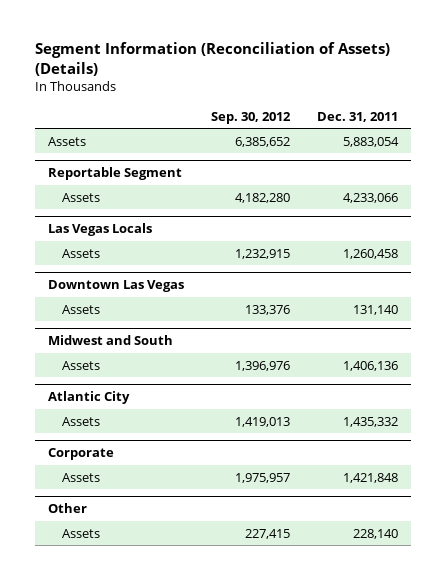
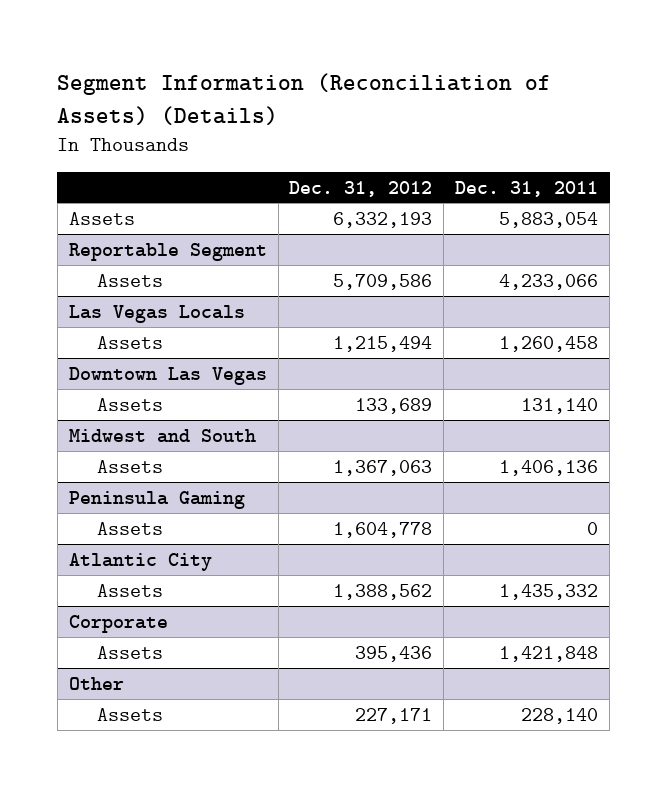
- | Sep. 30, 2012 | Dec. 31, 2011
+ | Dec. 31, 2012 | Dec. 31, 2011
+ Peninsula Gaming
+ Assets | 1,604,778 | 0

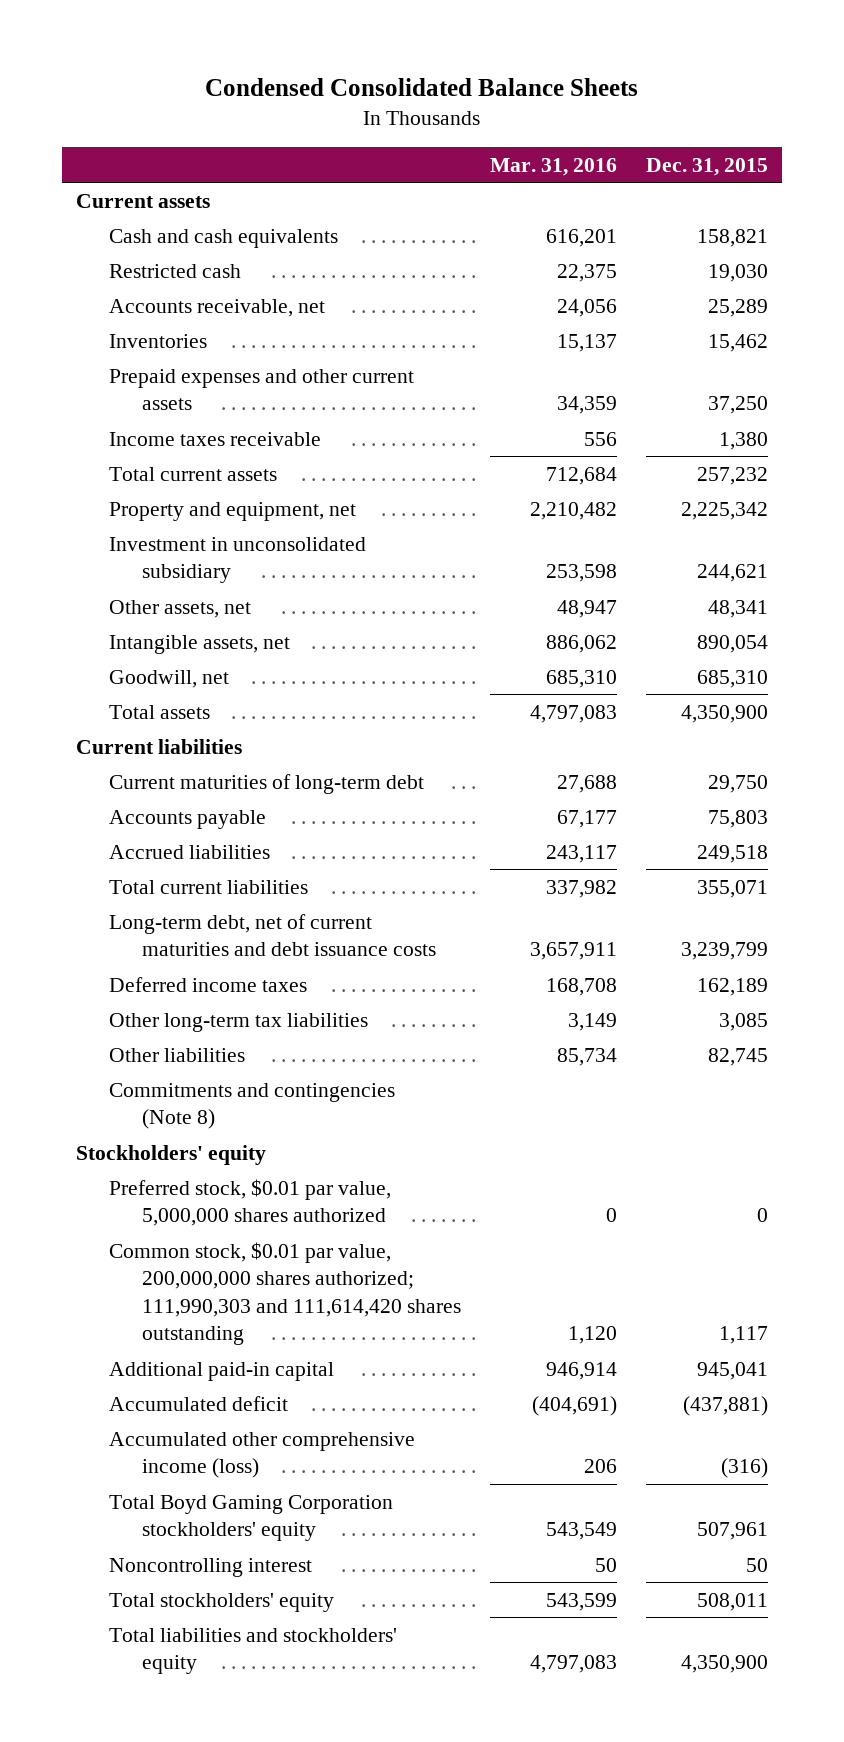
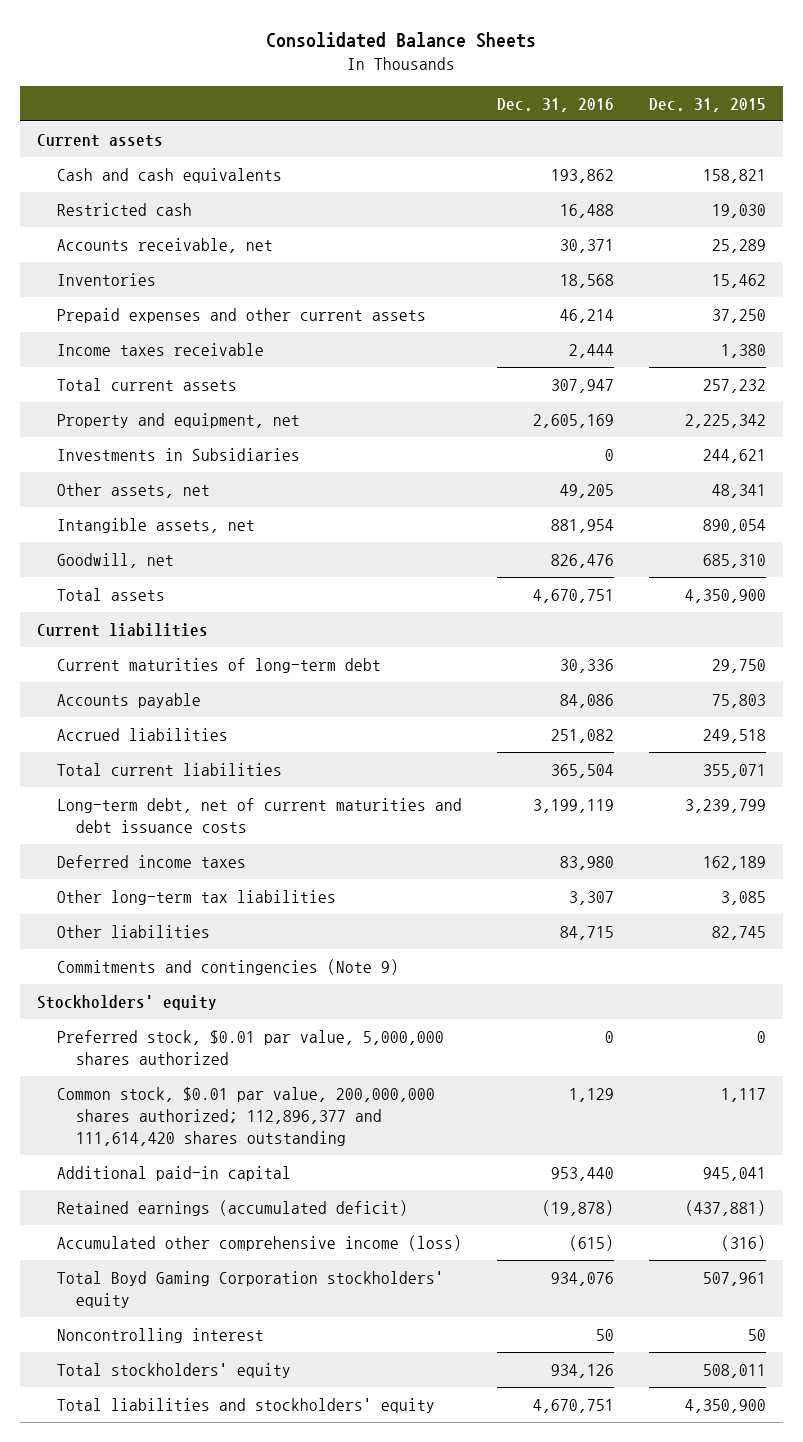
- Condensed Consolidated Balance Sheets
+ Consolidated Balance Sheets
- | Mar. 31, 2016 | Dec. 31, 2015
+ | Dec. 31, 2016 | Dec. 31, 2015
- Investment in unconsolidated subsidiary | 253,598 | 244,621
+ Investments in Subsidiaries | 0 | 244,621
- Commitments and contingencies (Note 8)
+ Commitments and contingencies (Note 9)
- Common stock, $0.01 par value, 200,000,000 shares authorized; 111,990,303 and 111,614,420 shares outstanding | 1,120 | 1,117
+ Common stock, $0.01 par value, 200,000,000 shares authorized; 112,896,377 and 111,614,420 shares outstanding | 1,129 | 1,117
- Accumulated deficit | (404,691) | (437,881)
+ Retained earnings (accumulated deficit) | (19,878) | (437,881)

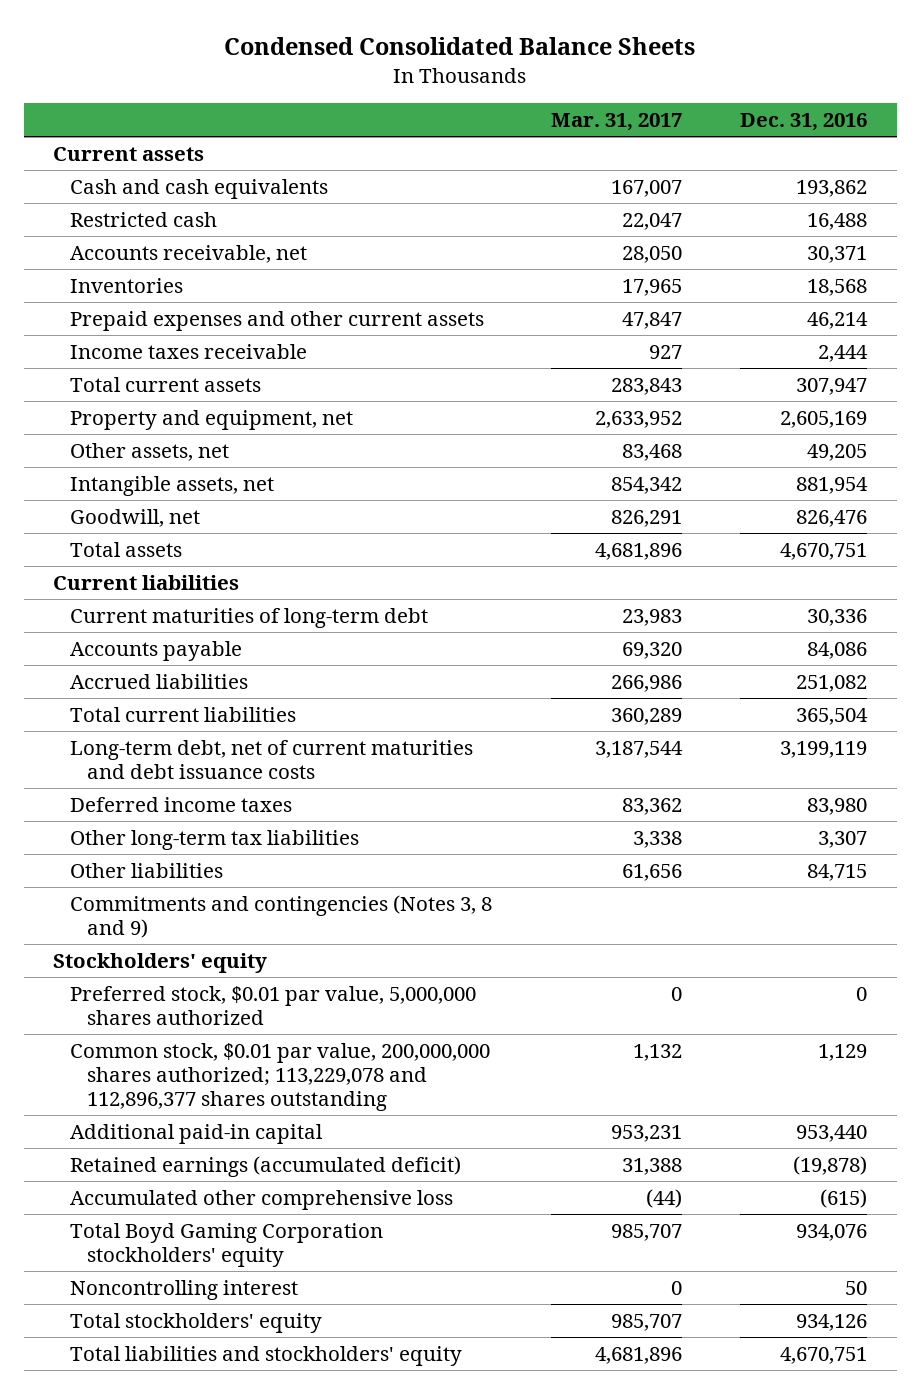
- Consolidated Balance Sheets
+ Condensed Consolidated Balance Sheets
- | Dec. 31, 2016 | Dec. 31, 2015
+ | Mar. 31, 2017 | Dec. 31, 2016
- Investments in Subsidiaries | 0 | 244,621
- Commitments and contingencies (Note 9)
+ Commitments and contingencies (Notes 3, 8 and 9)
- Common stock, $0.01 par value, 200,000,000 shares authorized; 112,896,377 and 111,614,420 shares outstanding | 1,129 | 1,117
+ Common stock, $0.01 par value, 200,000,000 shares authorized; 113,229,078 and 112,896,377 shares outstanding | 1,132 | 1,129
- Accumulated other comprehensive income (loss) | (615) | (316)
+ Accumulated other comprehensive loss | (44) | (615)

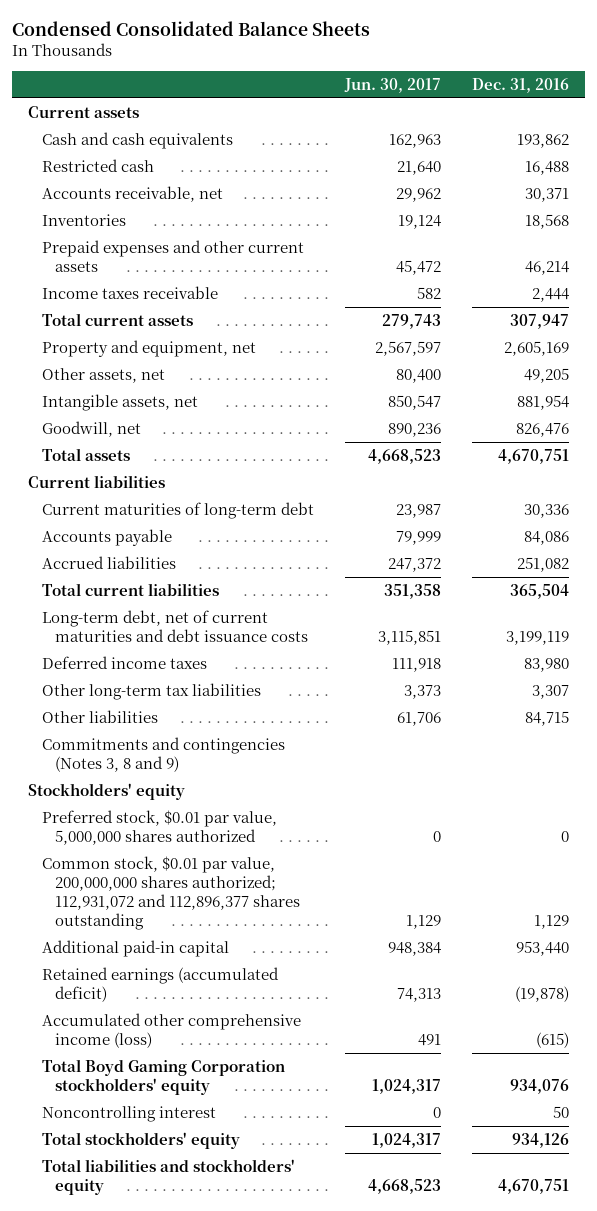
- | Mar. 31, 2017 | Dec. 31, 2016
+ | Jun. 30, 2017 | Dec. 31, 2016
- Common stock, $0.01 par value, 200,000,000 shares authorized; 113,229,078 and 112,896,377 shares outstanding | 1,132 | 1,129
+ Common stock, $0.01 par value, 200,000,000 shares authorized; 112,931,072 and 112,896,377 shares outstanding | 1,129 | 1,129
- Accumulated other comprehensive loss | (44) | (615)
+ Accumulated other comprehensive income (loss) | 491 | (615)

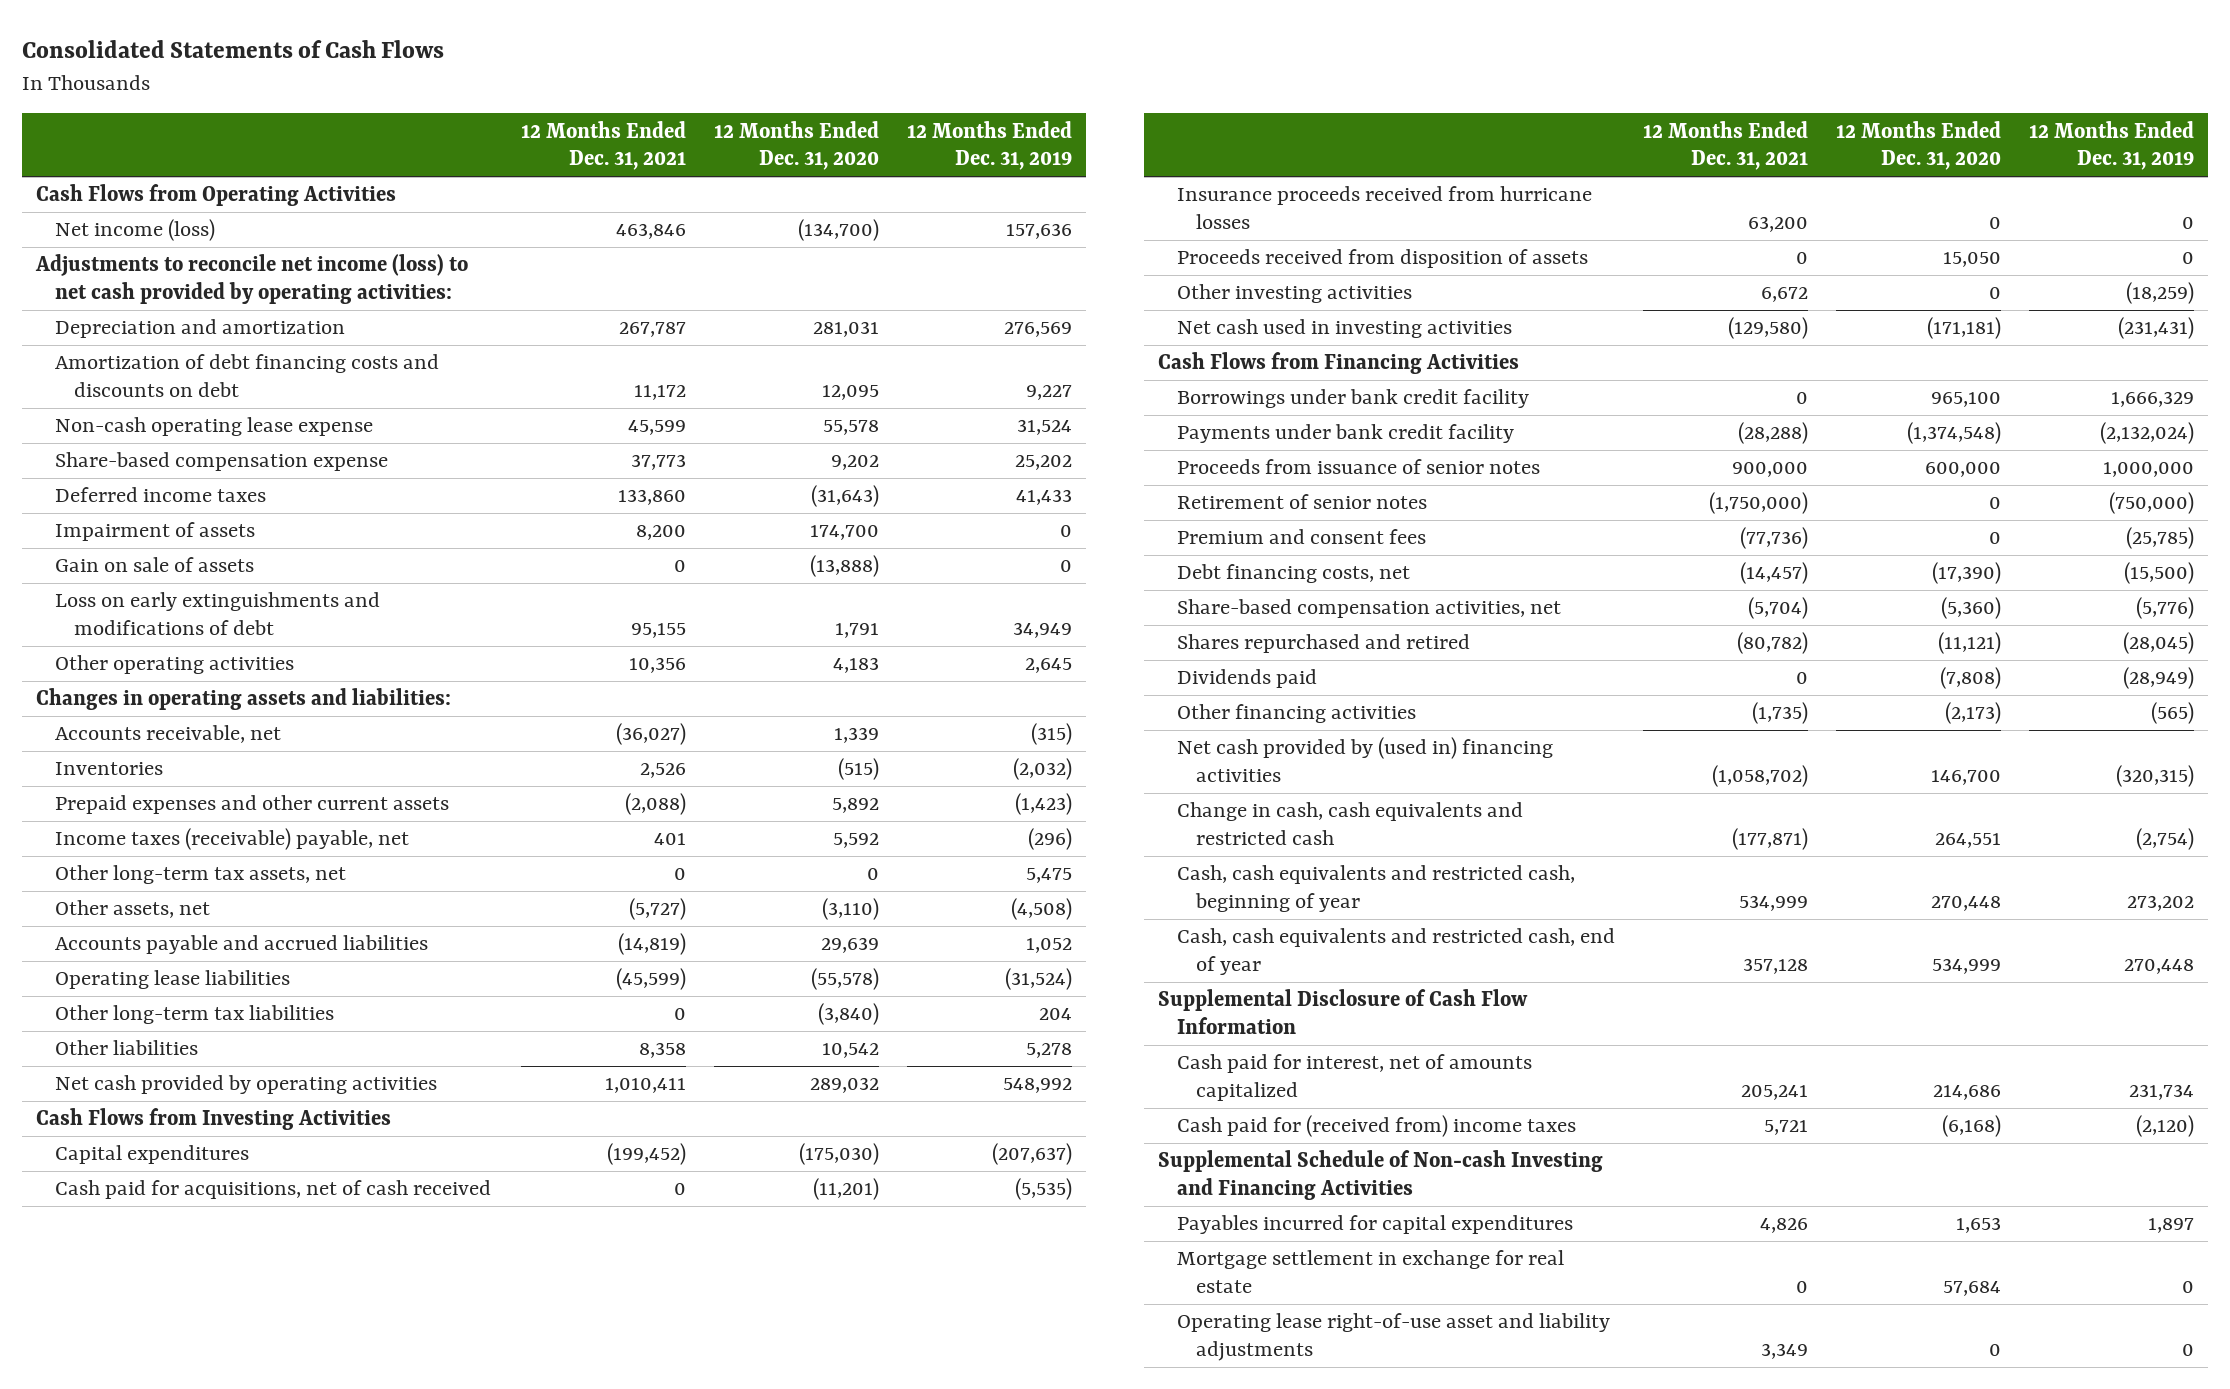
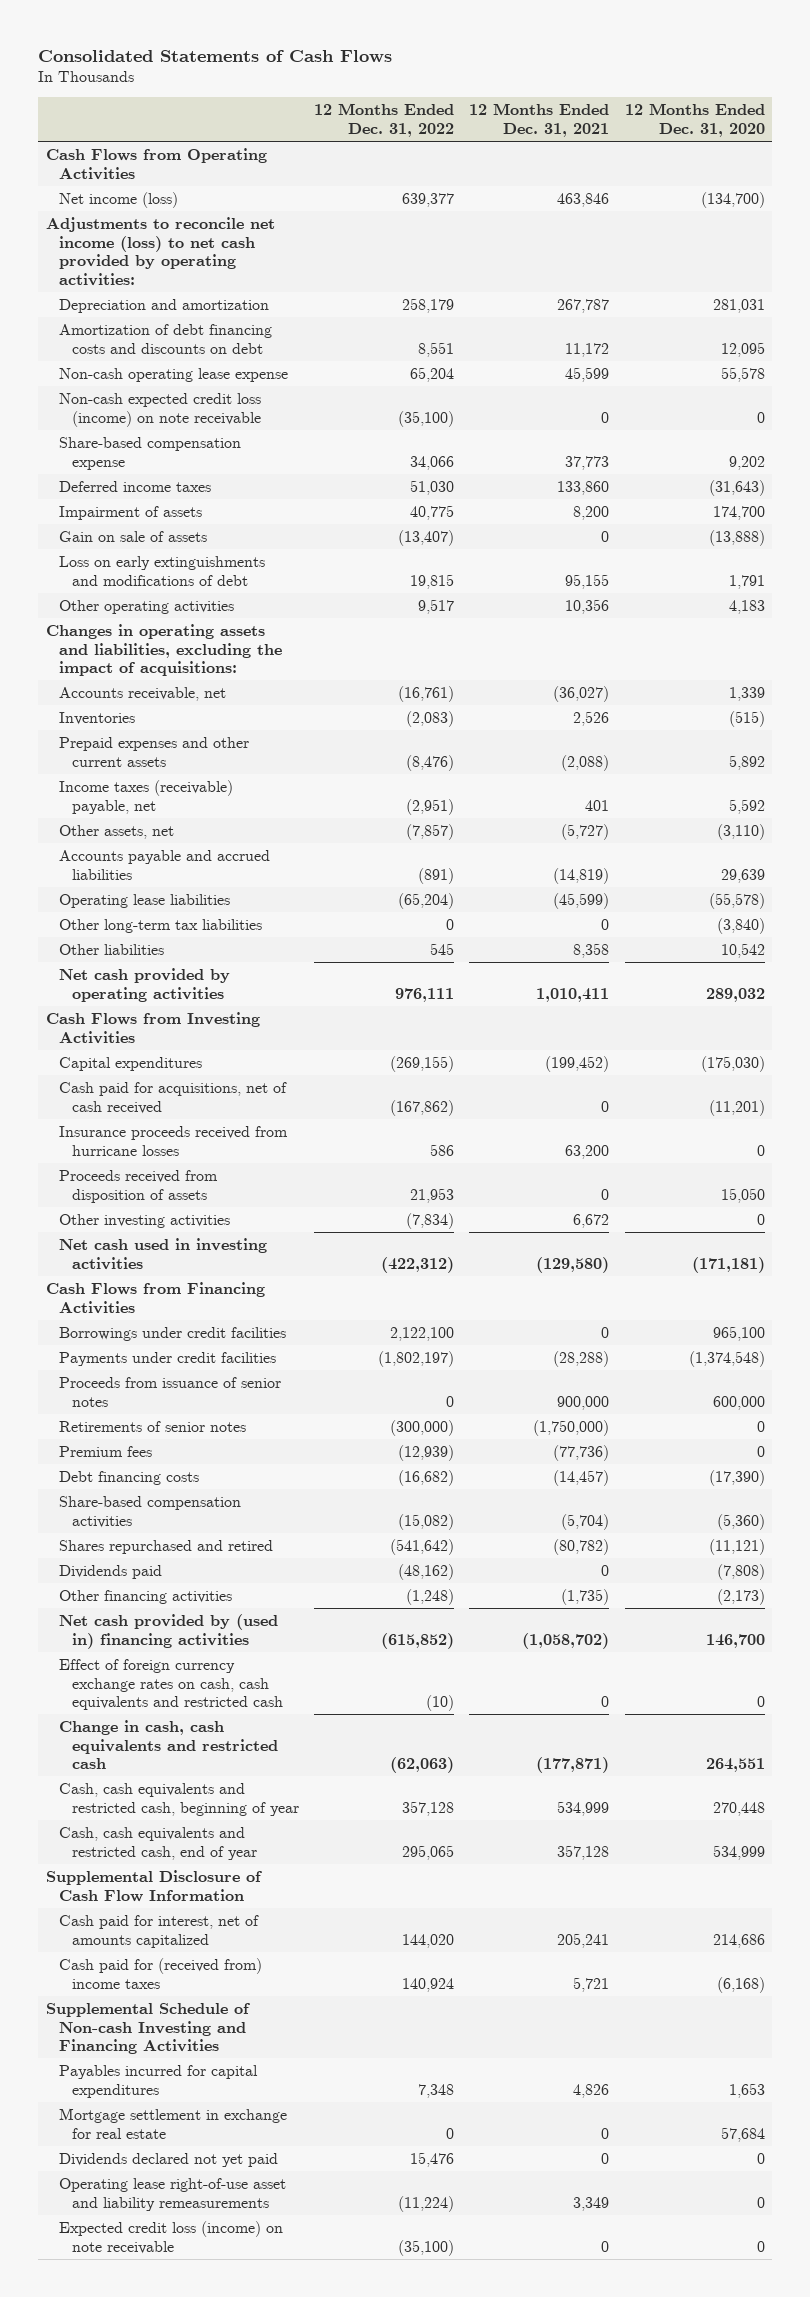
- | 12 Months Ended Dec. 31, 2021 | 12 Months Ended Dec. 31, 2020 | 12 Months Ended Dec. 31, 2019
+ | 12 Months Ended Dec. 31, 2022 | 12 Months Ended Dec. 31, 2021 | 12 Months Ended Dec. 31, 2020
+ Non-cash expected credit loss (income) on note receivable | (35,100) | 0 | 0
- Changes in operating assets and liabilities:
+ Changes in operating assets and liabilities, excluding the impact of acquisitions:
- Other long-term tax assets, net | 0 | 0 | 5,475
- Borrowings under bank credit facility | 0 | 965,100 | 1,666,329
- Payments under bank credit facility | (28,288) | (1,374,548) | (2,132,024)
+ Borrowings under credit facilities | 2,122,100 | 0 | 965,100
+ Payments under credit facilities | (1,802,197) | (28,288) | (1,374,548)
- Retirement of senior notes | (1,750,000) | 0 | (750,000)
- Premium and consent fees | (77,736) | 0 | (25,785)
- Debt financing costs, net | (14,457) | (17,390) | (15,500)
- Share-based compensation activities, net | (5,704) | (5,360) | (5,776)
+ Retirements of senior notes | (300,000) | (1,750,000) | 0
+ Premium fees | (12,939) | (77,736) | 0
+ Debt financing costs | (16,682) | (14,457) | (17,390)
+ Share-based compensation activities | (15,082) | (5,704) | (5,360)
+ Effect of foreign currency exchange rates on cash, cash equivalents and restricted cash | (10) | 0 | 0
- Operating lease right-of-use asset and liability adjustments | 3,349 | 0 | 0
+ Dividends declared not yet paid | 15,476 | 0 | 0
+ Operating lease right-of-use asset and liability remeasurements | (11,224) | 3,349 | 0
+ Expected credit loss (income) on note receivable | (35,100) | 0 | 0

